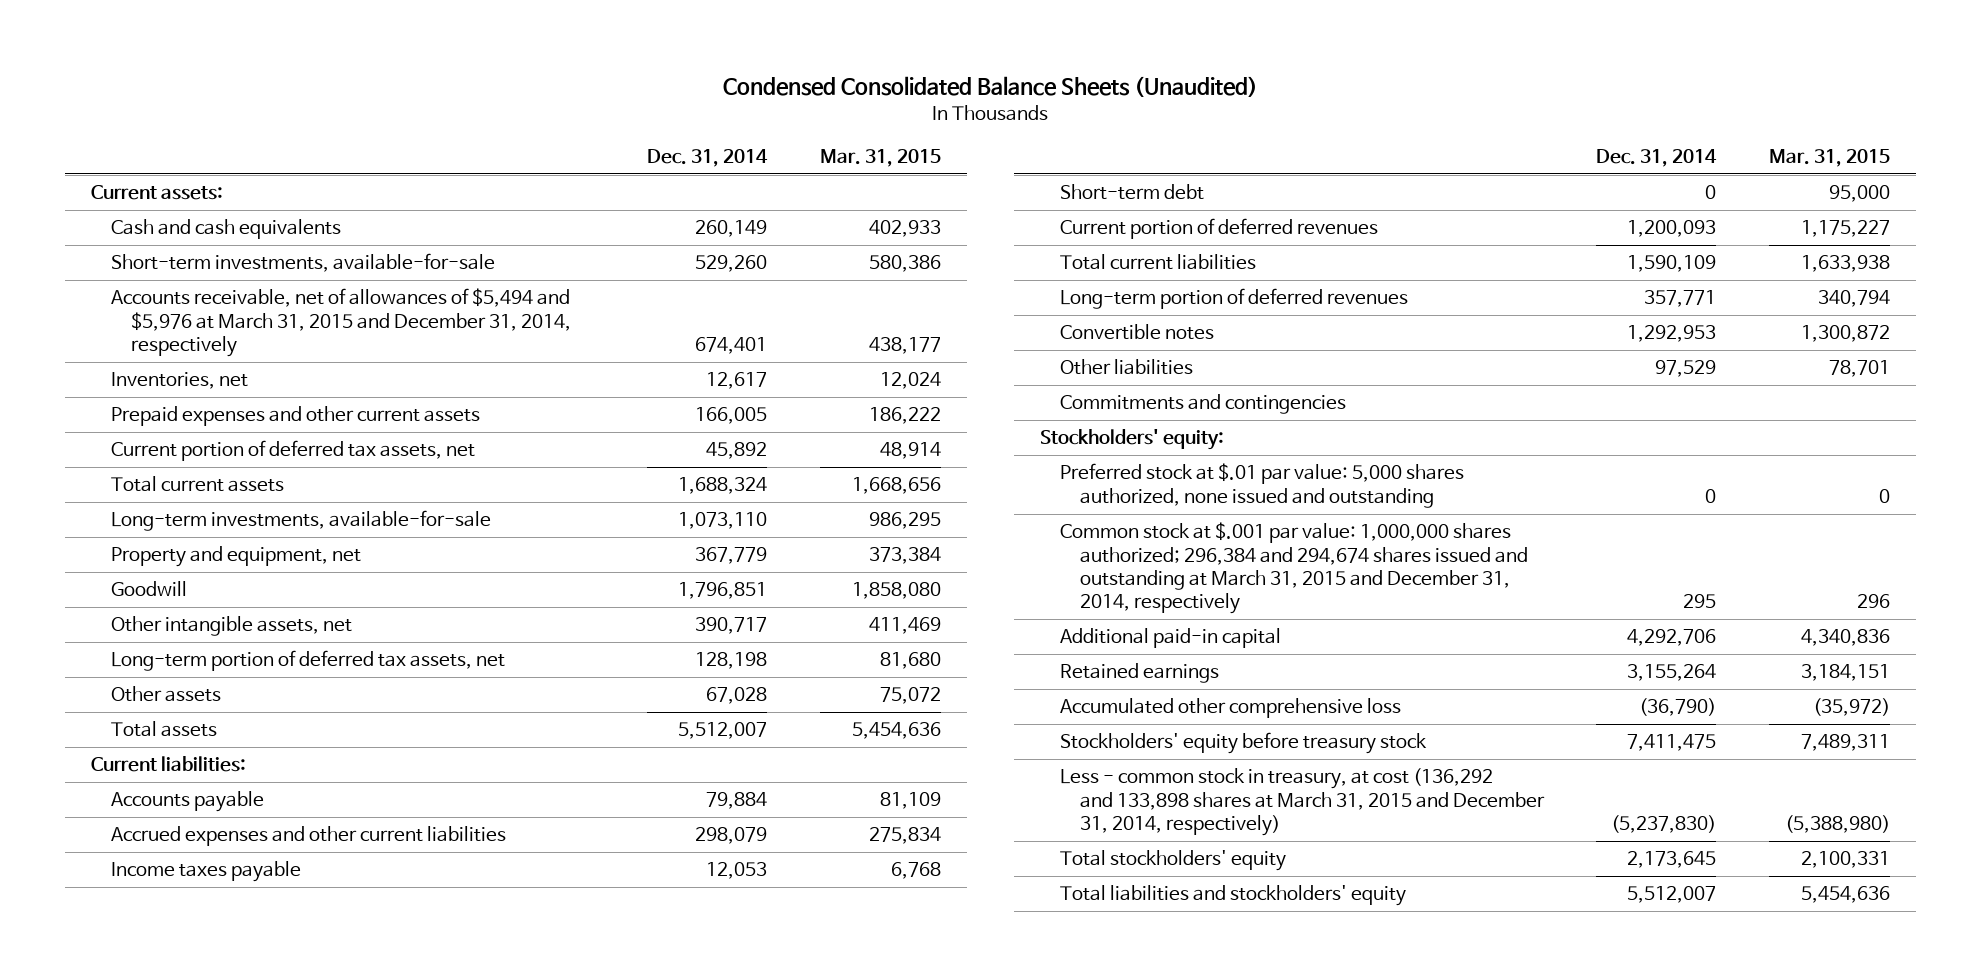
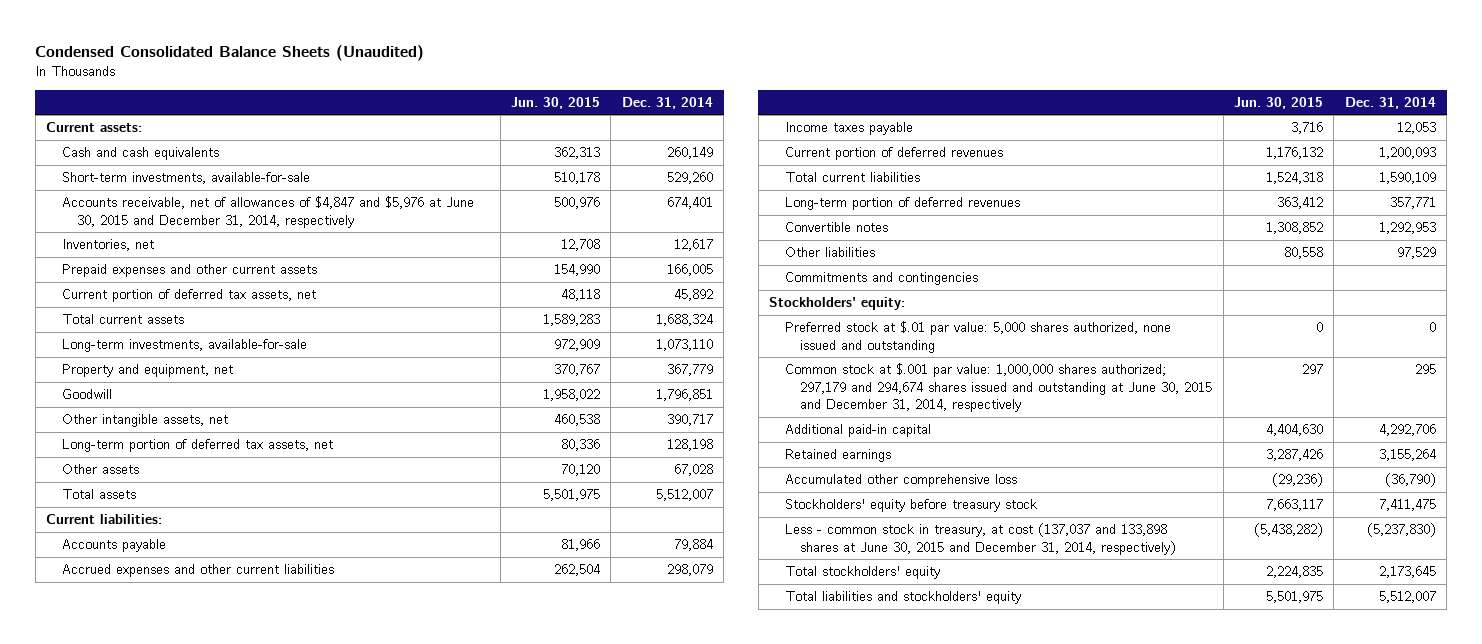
- | Dec. 31, 2014 | Mar. 31, 2015
+ | Jun. 30, 2015 | Dec. 31, 2014
- Accounts receivable, net of allowances of $5,494 and $5,976 at March 31, 2015 and December 31, 2014, respectively | 674,401 | 438,177
+ Accounts receivable, net of allowances of $4,847 and $5,976 at June 30, 2015 and December 31, 2014, respectively | 500,976 | 674,401
- Short-term debt | 0 | 95,000
- Common stock at $.001 par value: 1,000,000 shares authorized; 296,384 and 294,674 shares issued and outstanding at March 31, 2015 and December 31, 2014, respectively | 295 | 296
+ Common stock at $.001 par value: 1,000,000 shares authorized; 297,179 and 294,674 shares issued and outstanding at June 30, 2015 and December 31, 2014, respectively | 297 | 295
- Less - common stock in treasury, at cost (136,292 and 133,898 shares at March 31, 2015 and December 31, 2014, respectively) | (5,237,830) | (5,388,980)
+ Less - common stock in treasury, at cost (137,037 and 133,898 shares at June 30, 2015 and December 31, 2014, respectively) | (5,438,282) | (5,237,830)

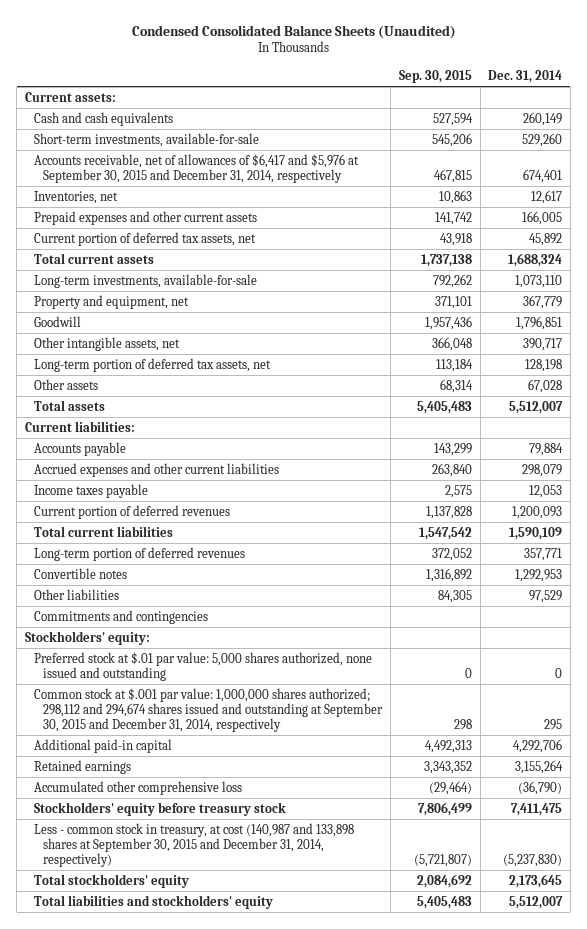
- | Jun. 30, 2015 | Dec. 31, 2014
+ | Sep. 30, 2015 | Dec. 31, 2014
- Accounts receivable, net of allowances of $4,847 and $5,976 at June 30, 2015 and December 31, 2014, respectively | 500,976 | 674,401
+ Accounts receivable, net of allowances of $6,417 and $5,976 at September 30, 2015 and December 31, 2014, respectively | 467,815 | 674,401
- Common stock at $.001 par value: 1,000,000 shares authorized; 297,179 and 294,674 shares issued and outstanding at June 30, 2015 and December 31, 2014, respectively | 297 | 295
+ Common stock at $.001 par value: 1,000,000 shares authorized; 298,112 and 294,674 shares issued and outstanding at September 30, 2015 and December 31, 2014, respectively | 298 | 295
- Less - common stock in treasury, at cost (137,037 and 133,898 shares at June 30, 2015 and December 31, 2014, respectively) | (5,438,282) | (5,237,830)
+ Less - common stock in treasury, at cost (140,987 and 133,898 shares at September 30, 2015 and December 31, 2014, respectively) | (5,721,807) | (5,237,830)

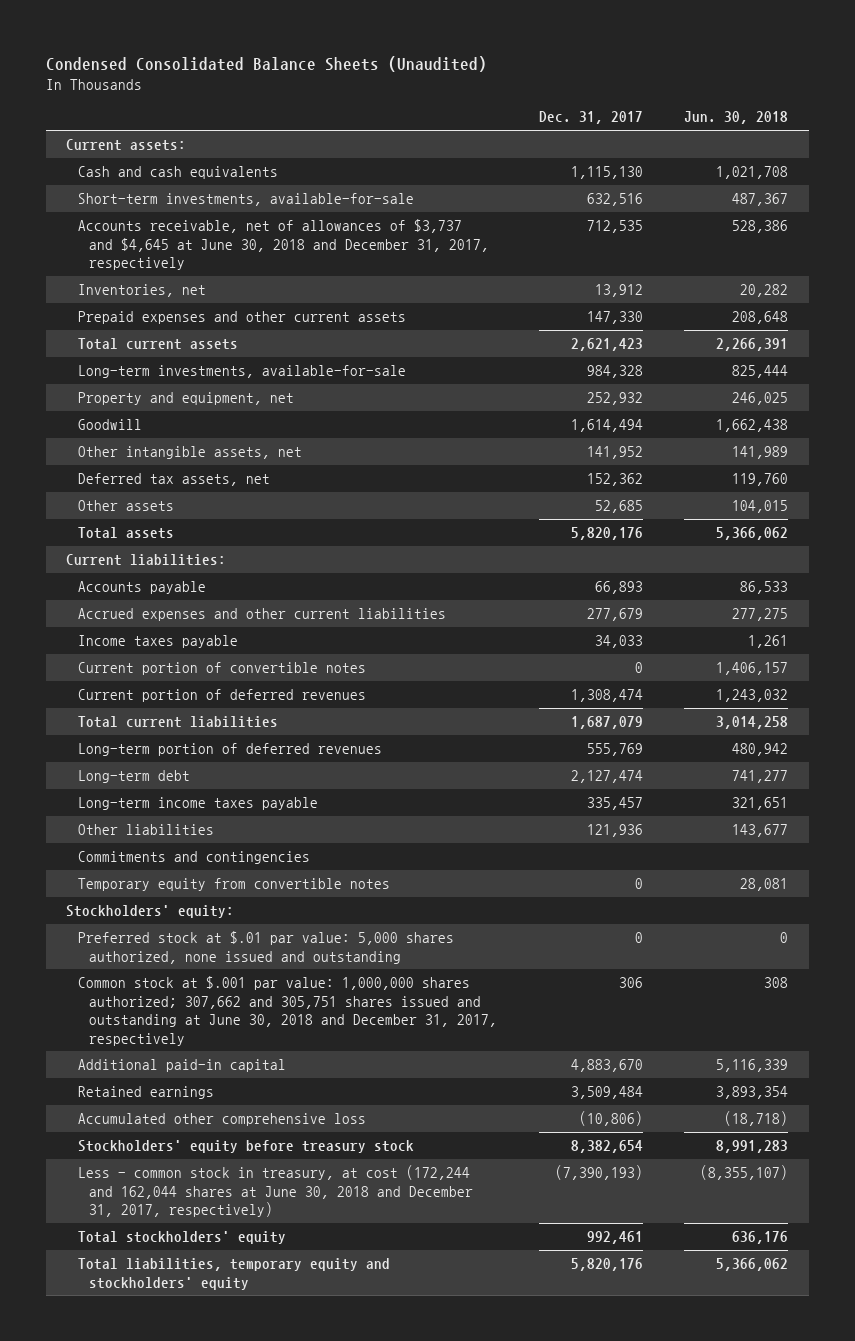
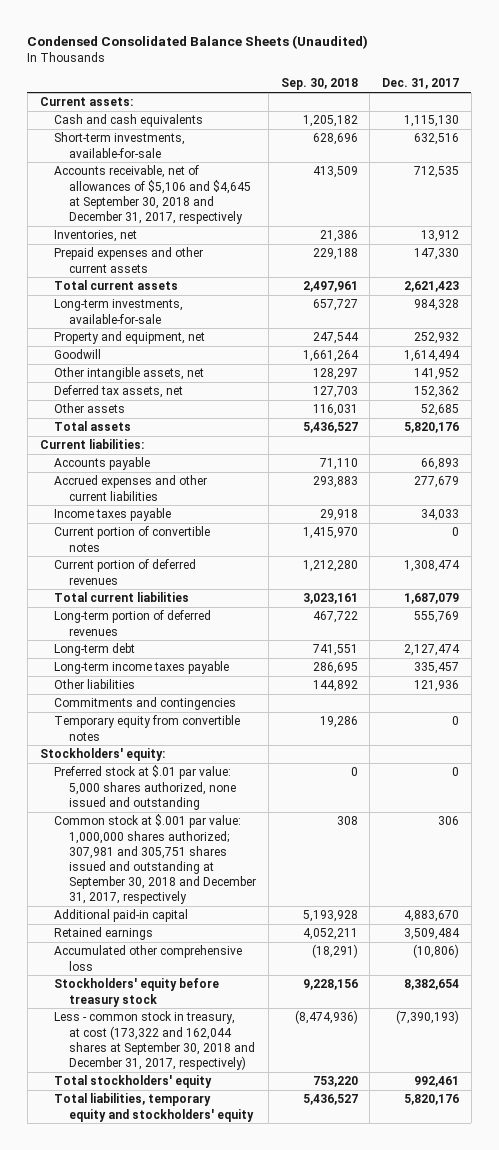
- | Dec. 31, 2017 | Jun. 30, 2018
+ | Sep. 30, 2018 | Dec. 31, 2017
- Accounts receivable, net of allowances of $3,737 and $4,645 at June 30, 2018 and December 31, 2017, respectively | 712,535 | 528,386
+ Accounts receivable, net of allowances of $5,106 and $4,645 at September 30, 2018 and December 31, 2017, respectively | 413,509 | 712,535
- Common stock at $.001 par value: 1,000,000 shares authorized; 307,662 and 305,751 shares issued and outstanding at June 30, 2018 and December 31, 2017, respectively | 306 | 308
+ Common stock at $.001 par value: 1,000,000 shares authorized; 307,981 and 305,751 shares issued and outstanding at September 30, 2018 and December 31, 2017, respectively | 308 | 306
- Less - common stock in treasury, at cost (172,244 and 162,044 shares at June 30, 2018 and December 31, 2017, respectively) | (7,390,193) | (8,355,107)
+ Less - common stock in treasury, at cost (173,322 and 162,044 shares at September 30, 2018 and December 31, 2017, respectively) | (8,474,936) | (7,390,193)

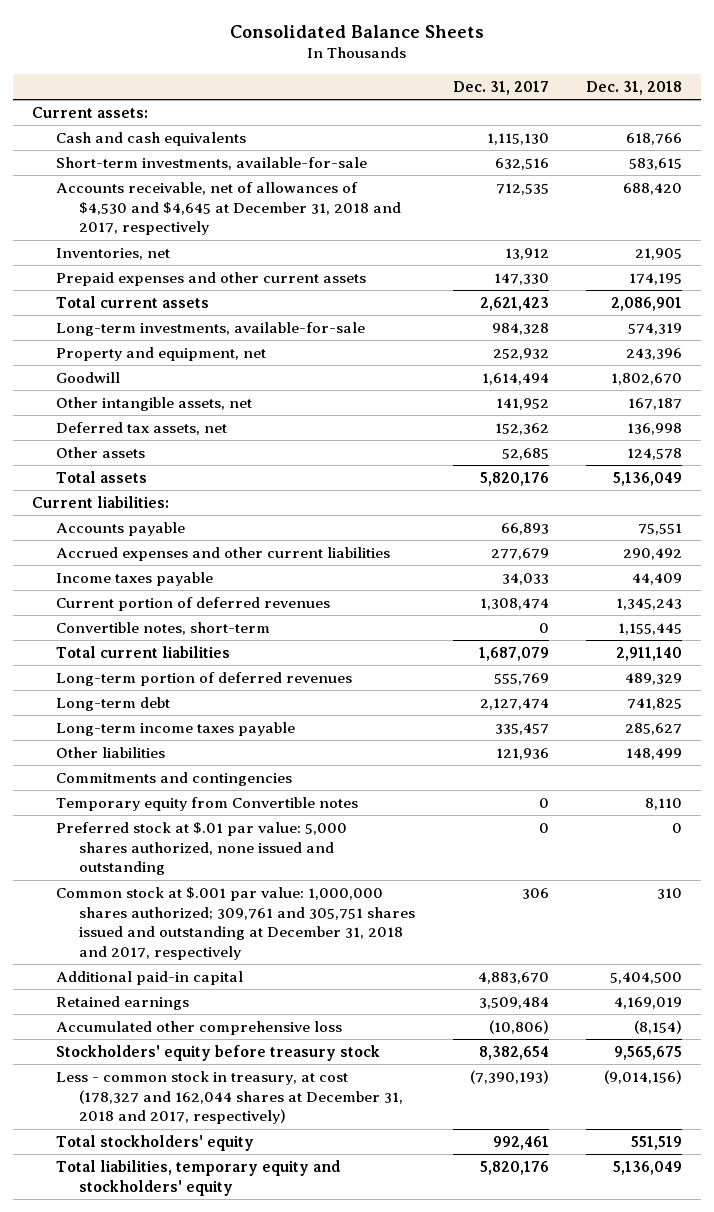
- Condensed Consolidated Balance Sheets (Unaudited)
+ Consolidated Balance Sheets
- | Sep. 30, 2018 | Dec. 31, 2017
+ | Dec. 31, 2017 | Dec. 31, 2018
- Accounts receivable, net of allowances of $5,106 and $4,645 at September 30, 2018 and December 31, 2017, respectively | 413,509 | 712,535
+ Accounts receivable, net of allowances of $4,530 and $4,645 at December 31, 2018 and 2017, respectively | 712,535 | 688,420
- Current portion of convertible notes | 1,415,970 | 0
+ Convertible notes, short-term | 0 | 1,155,445
- Temporary equity from convertible notes | 19,286 | 0
- Stockholders' equity:
+ Temporary equity from Convertible notes | 0 | 8,110
- Common stock at $.001 par value: 1,000,000 shares authorized; 307,981 and 305,751 shares issued and outstanding at September 30, 2018 and December 31, 2017, respectively | 308 | 306
+ Common stock at $.001 par value: 1,000,000 shares authorized; 309,761 and 305,751 shares issued and outstanding at December 31, 2018 and 2017, respectively | 306 | 310
- Less - common stock in treasury, at cost (173,322 and 162,044 shares at September 30, 2018 and December 31, 2017, respectively) | (8,474,936) | (7,390,193)
+ Less - common stock in treasury, at cost (178,327 and 162,044 shares at December 31, 2018 and 2017, respectively) | (7,390,193) | (9,014,156)

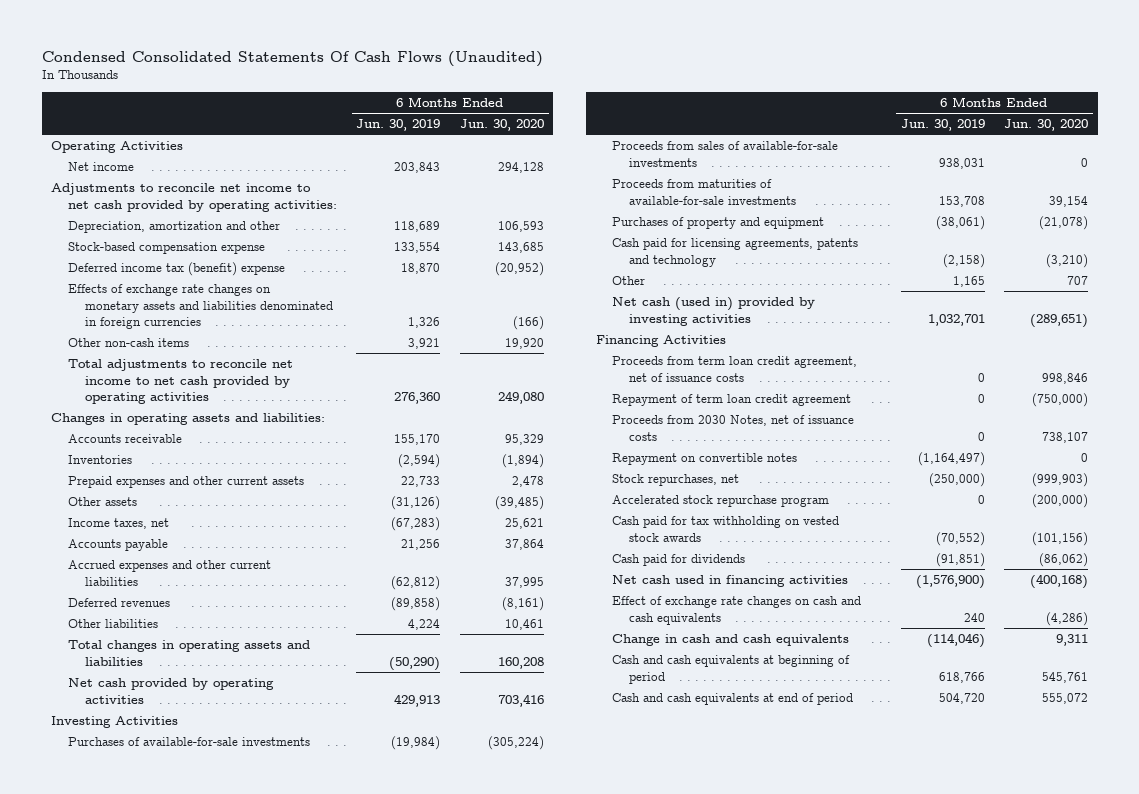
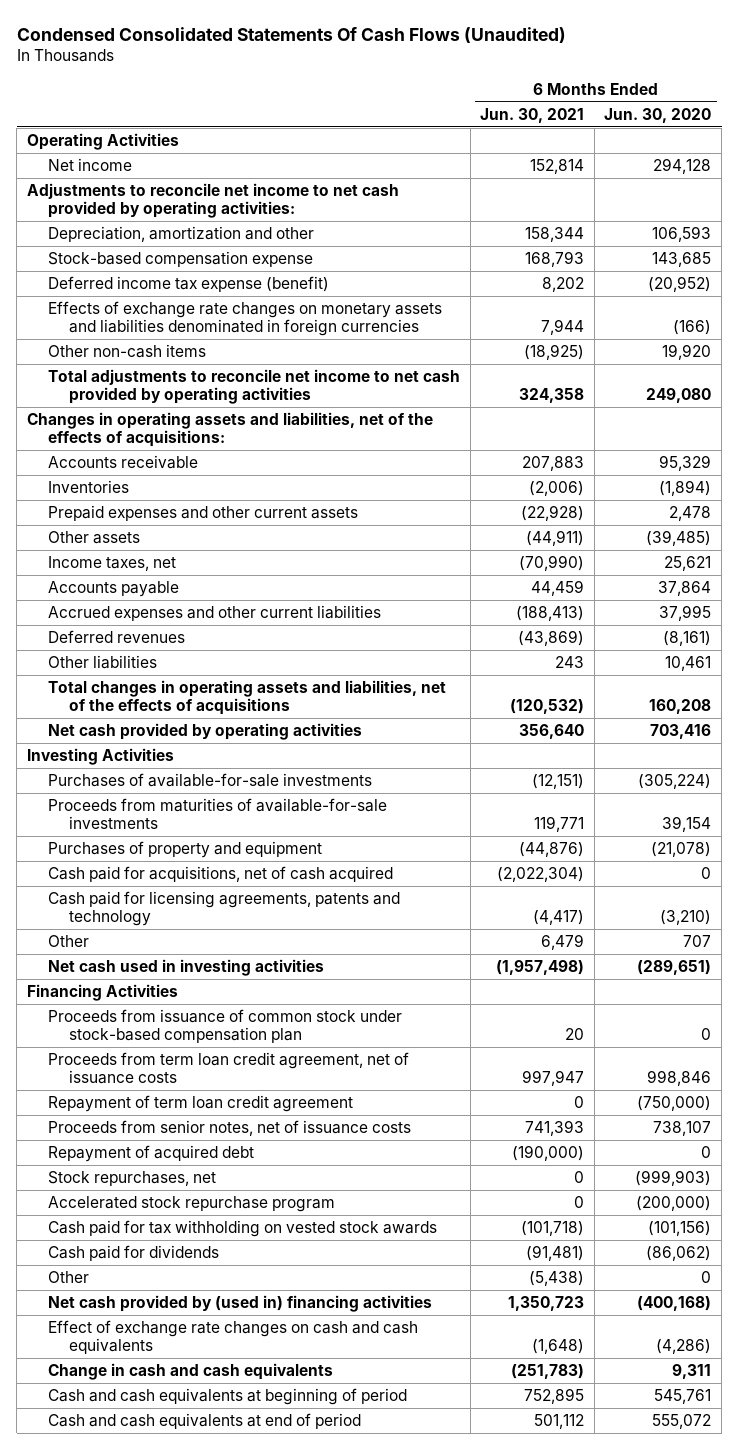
- | 6 Months Ended Jun. 30, 2019 | 6 Months Ended Jun. 30, 2020
+ | 6 Months Ended Jun. 30, 2021 | 6 Months Ended Jun. 30, 2020
- Deferred income tax (benefit) expense | 18,870 | (20,952)
+ Deferred income tax expense (benefit) | 8,202 | (20,952)
- Changes in operating assets and liabilities:
+ Changes in operating assets and liabilities, net of the effects of acquisitions:
- Total changes in operating assets and liabilities | (50,290) | 160,208
+ Total changes in operating assets and liabilities, net of the effects of acquisitions | (120,532) | 160,208
- Proceeds from sales of available-for-sale investments | 938,031 | 0
+ Cash paid for acquisitions, net of cash acquired | (2,022,304) | 0
- Net cash (used in) provided by investing activities | 1,032,701 | (289,651)
+ Net cash used in investing activities | (1,957,498) | (289,651)
+ Proceeds from issuance of common stock under stock-based compensation plan | 20 | 0
- Proceeds from 2030 Notes, net of issuance costs | 0 | 738,107
- Repayment on convertible notes | (1,164,497) | 0
+ Proceeds from senior notes, net of issuance costs | 741,393 | 738,107
+ Repayment of acquired debt | (190,000) | 0
- Net cash used in financing activities | (1,576,900) | (400,168)
+ Other | (5,438) | 0
+ Net cash provided by (used in) financing activities | 1,350,723 | (400,168)

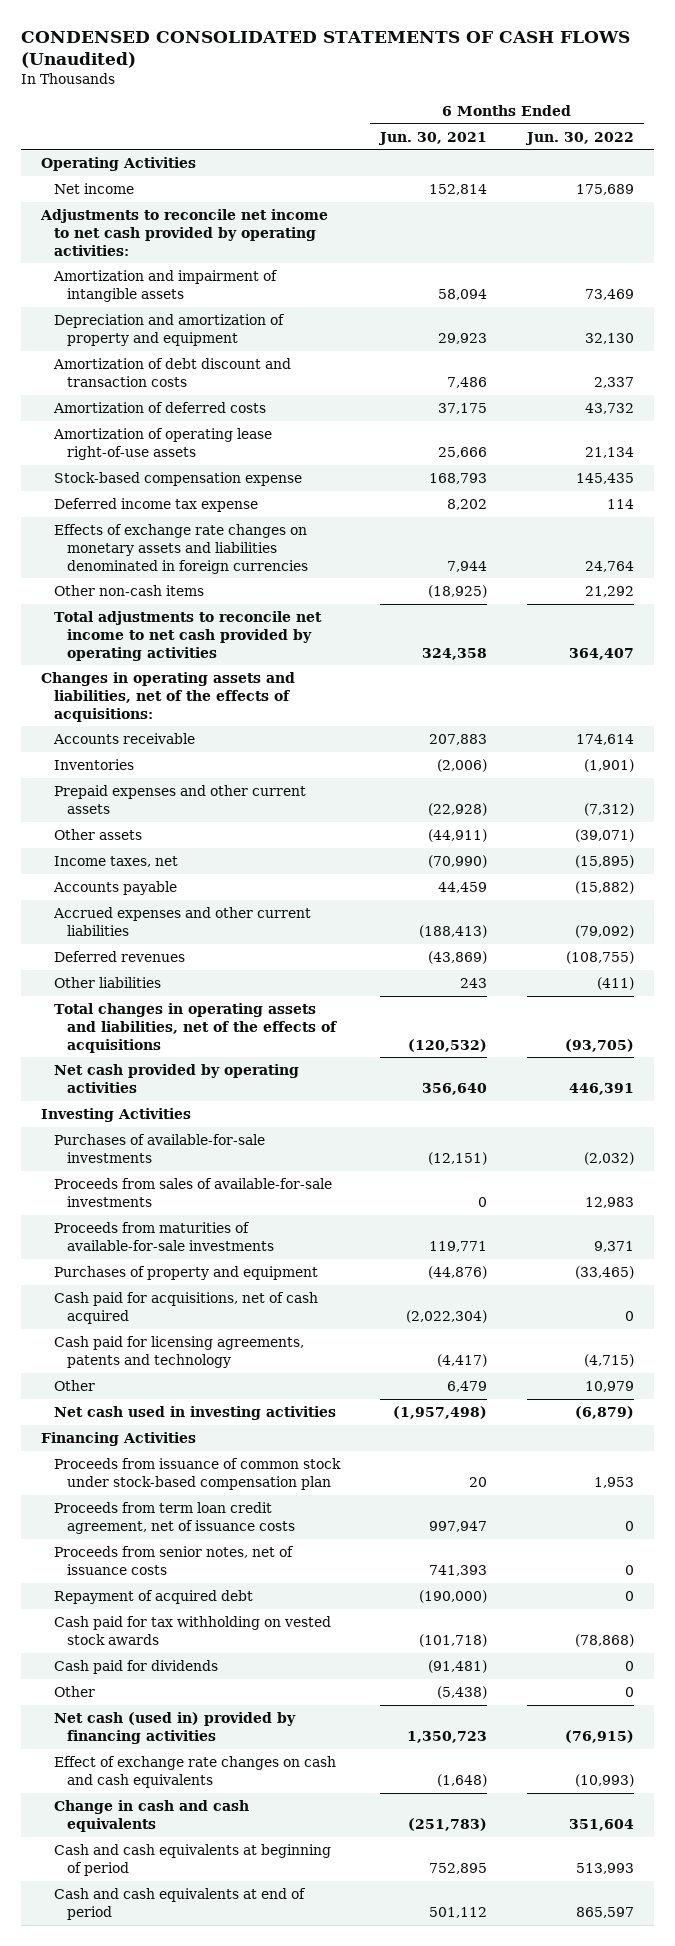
- Condensed Consolidated Statements Of Cash Flows (Unaudited)
+ CONDENSED CONSOLIDATED STATEMENTS OF CASH FLOWS (Unaudited)
- | 6 Months Ended Jun. 30, 2021 | 6 Months Ended Jun. 30, 2020
+ | 6 Months Ended Jun. 30, 2021 | 6 Months Ended Jun. 30, 2022
- Depreciation, amortization and other | 158,344 | 106,593
+ Amortization and impairment of intangible assets | 58,094 | 73,469
+ Depreciation and amortization of property and equipment | 29,923 | 32,130
+ Amortization of debt discount and transaction costs | 7,486 | 2,337
+ Amortization of deferred costs | 37,175 | 43,732
+ Amortization of operating lease right-of-use assets | 25,666 | 21,134
- Deferred income tax expense (benefit) | 8,202 | (20,952)
+ Deferred income tax expense | 8,202 | 114
+ Proceeds from sales of available-for-sale investments | 0 | 12,983
- Repayment of term loan credit agreement | 0 | (750,000)
- Stock repurchases, net | 0 | (999,903)
- Accelerated stock repurchase program | 0 | (200,000)
- Net cash provided by (used in) financing activities | 1,350,723 | (400,168)
+ Net cash (used in) provided by financing activities | 1,350,723 | (76,915)

